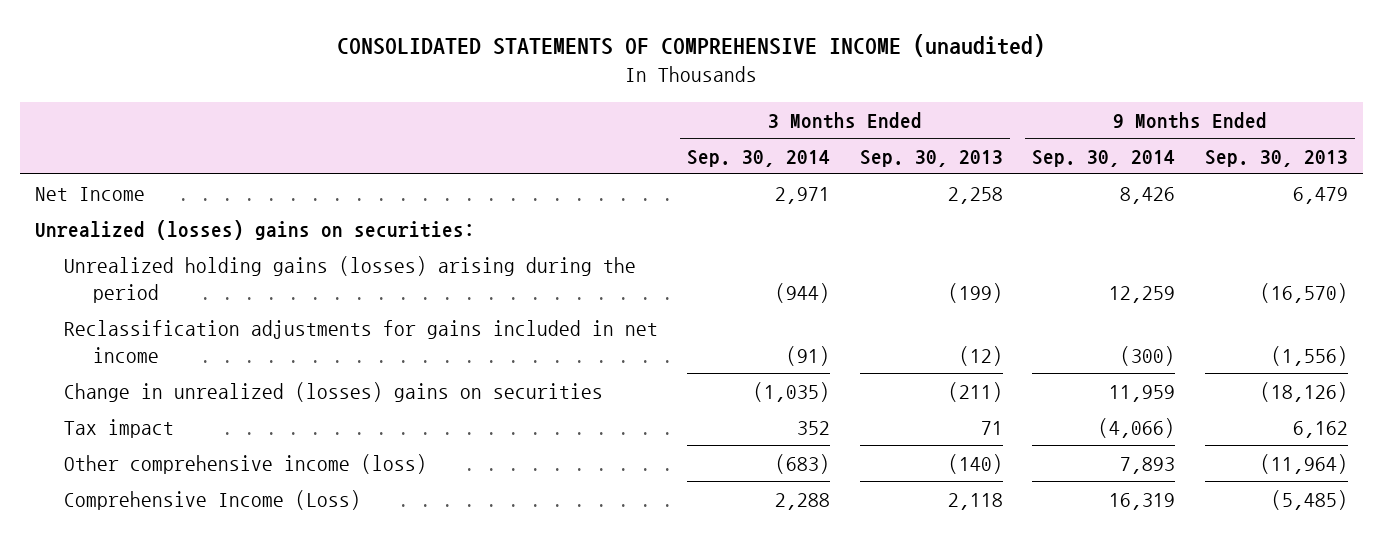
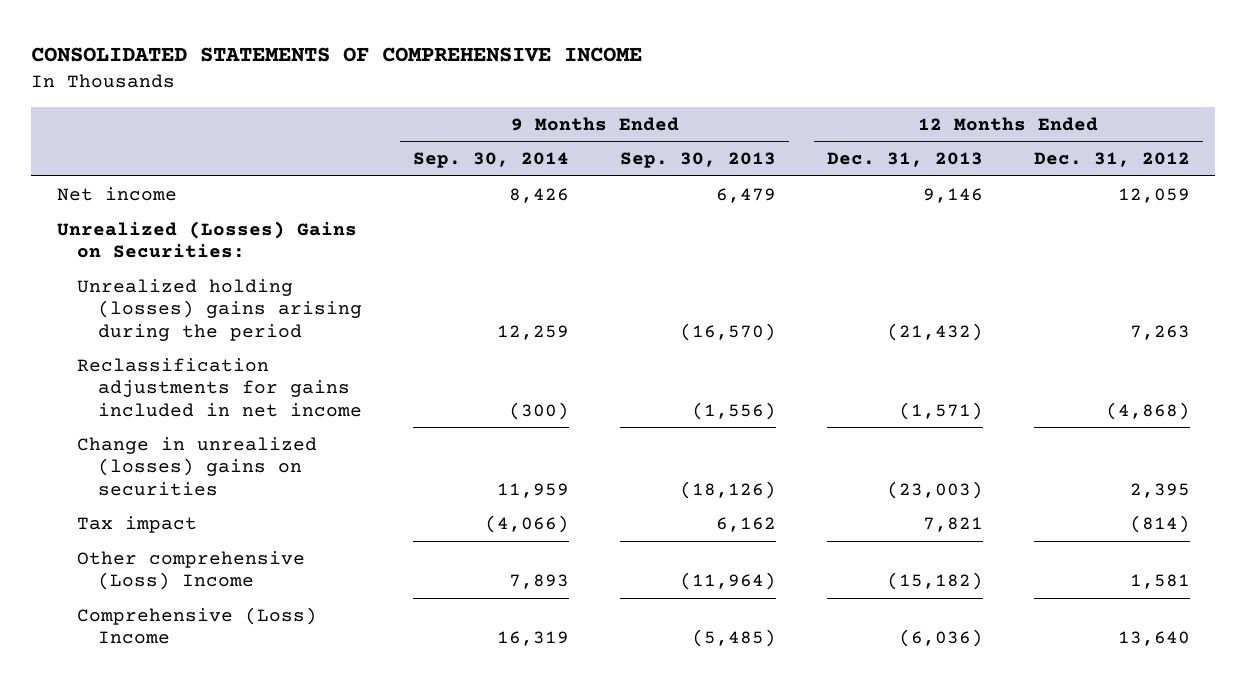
- CONSOLIDATED STATEMENTS OF COMPREHENSIVE INCOME (unaudited)
+ CONSOLIDATED STATEMENTS OF COMPREHENSIVE INCOME
- | 3 Months Ended Sep. 30, 2014 | 3 Months Ended Sep. 30, 2013 | 9 Months Ended Sep. 30, 2014 | 9 Months Ended Sep. 30, 2013
+ | 9 Months Ended Sep. 30, 2014 | 9 Months Ended Sep. 30, 2013 | 12 Months Ended Dec. 31, 2013 | 12 Months Ended Dec. 31, 2012
- Net Income | 2,971 | 2,258 | 8,426 | 6,479
- Unrealized (losses) gains on securities:
- Unrealized holding gains (losses) arising during the period | (944) | (199) | 12,259 | (16,570)
+ Net income | 8,426 | 6,479 | 9,146 | 12,059
+ Unrealized (Losses) Gains on Securities:
+ Unrealized holding (losses) gains arising during the period | 12,259 | (16,570) | (21,432) | 7,263
- Other comprehensive income (loss) | (683) | (140) | 7,893 | (11,964)
- Comprehensive Income (Loss) | 2,288 | 2,118 | 16,319 | (5,485)
+ Other comprehensive (Loss) Income | 7,893 | (11,964) | (15,182) | 1,581
+ Comprehensive (Loss) Income | 16,319 | (5,485) | (6,036) | 13,640

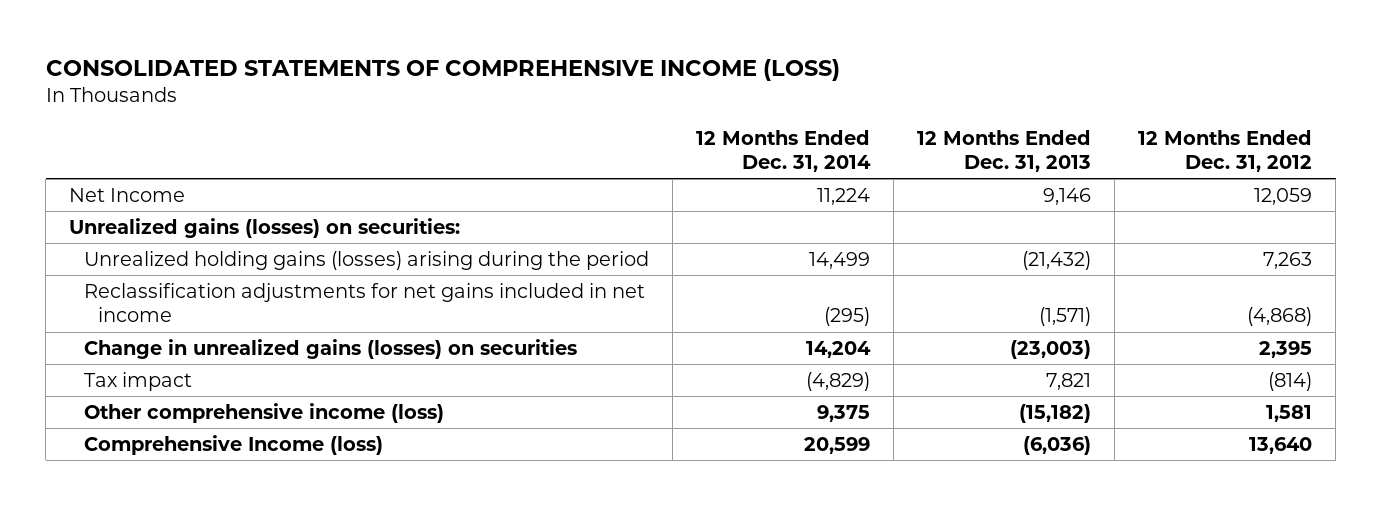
- CONSOLIDATED STATEMENTS OF COMPREHENSIVE INCOME
+ CONSOLIDATED STATEMENTS OF COMPREHENSIVE INCOME (LOSS)
- | 9 Months Ended Sep. 30, 2014 | 9 Months Ended Sep. 30, 2013 | 12 Months Ended Dec. 31, 2013 | 12 Months Ended Dec. 31, 2012
+ | 12 Months Ended Dec. 31, 2014 | 12 Months Ended Dec. 31, 2013 | 12 Months Ended Dec. 31, 2012
- Net income | 8,426 | 6,479 | 9,146 | 12,059
- Unrealized (Losses) Gains on Securities:
- Unrealized holding (losses) gains arising during the period | 12,259 | (16,570) | (21,432) | 7,263
- Reclassification adjustments for gains included in net income | (300) | (1,556) | (1,571) | (4,868)
- Change in unrealized (losses) gains on securities | 11,959 | (18,126) | (23,003) | 2,395
+ Net Income | 11,224 | 9,146 | 12,059
+ Unrealized gains (losses) on securities:
+ Unrealized holding gains (losses) arising during the period | 14,499 | (21,432) | 7,263
+ Reclassification adjustments for net gains included in net income | (295) | (1,571) | (4,868)
+ Change in unrealized gains (losses) on securities | 14,204 | (23,003) | 2,395
- Other comprehensive (Loss) Income | 7,893 | (11,964) | (15,182) | 1,581
- Comprehensive (Loss) Income | 16,319 | (5,485) | (6,036) | 13,640
+ Other comprehensive income (loss) | 9,375 | (15,182) | 1,581
+ Comprehensive Income (loss) | 20,599 | (6,036) | 13,640

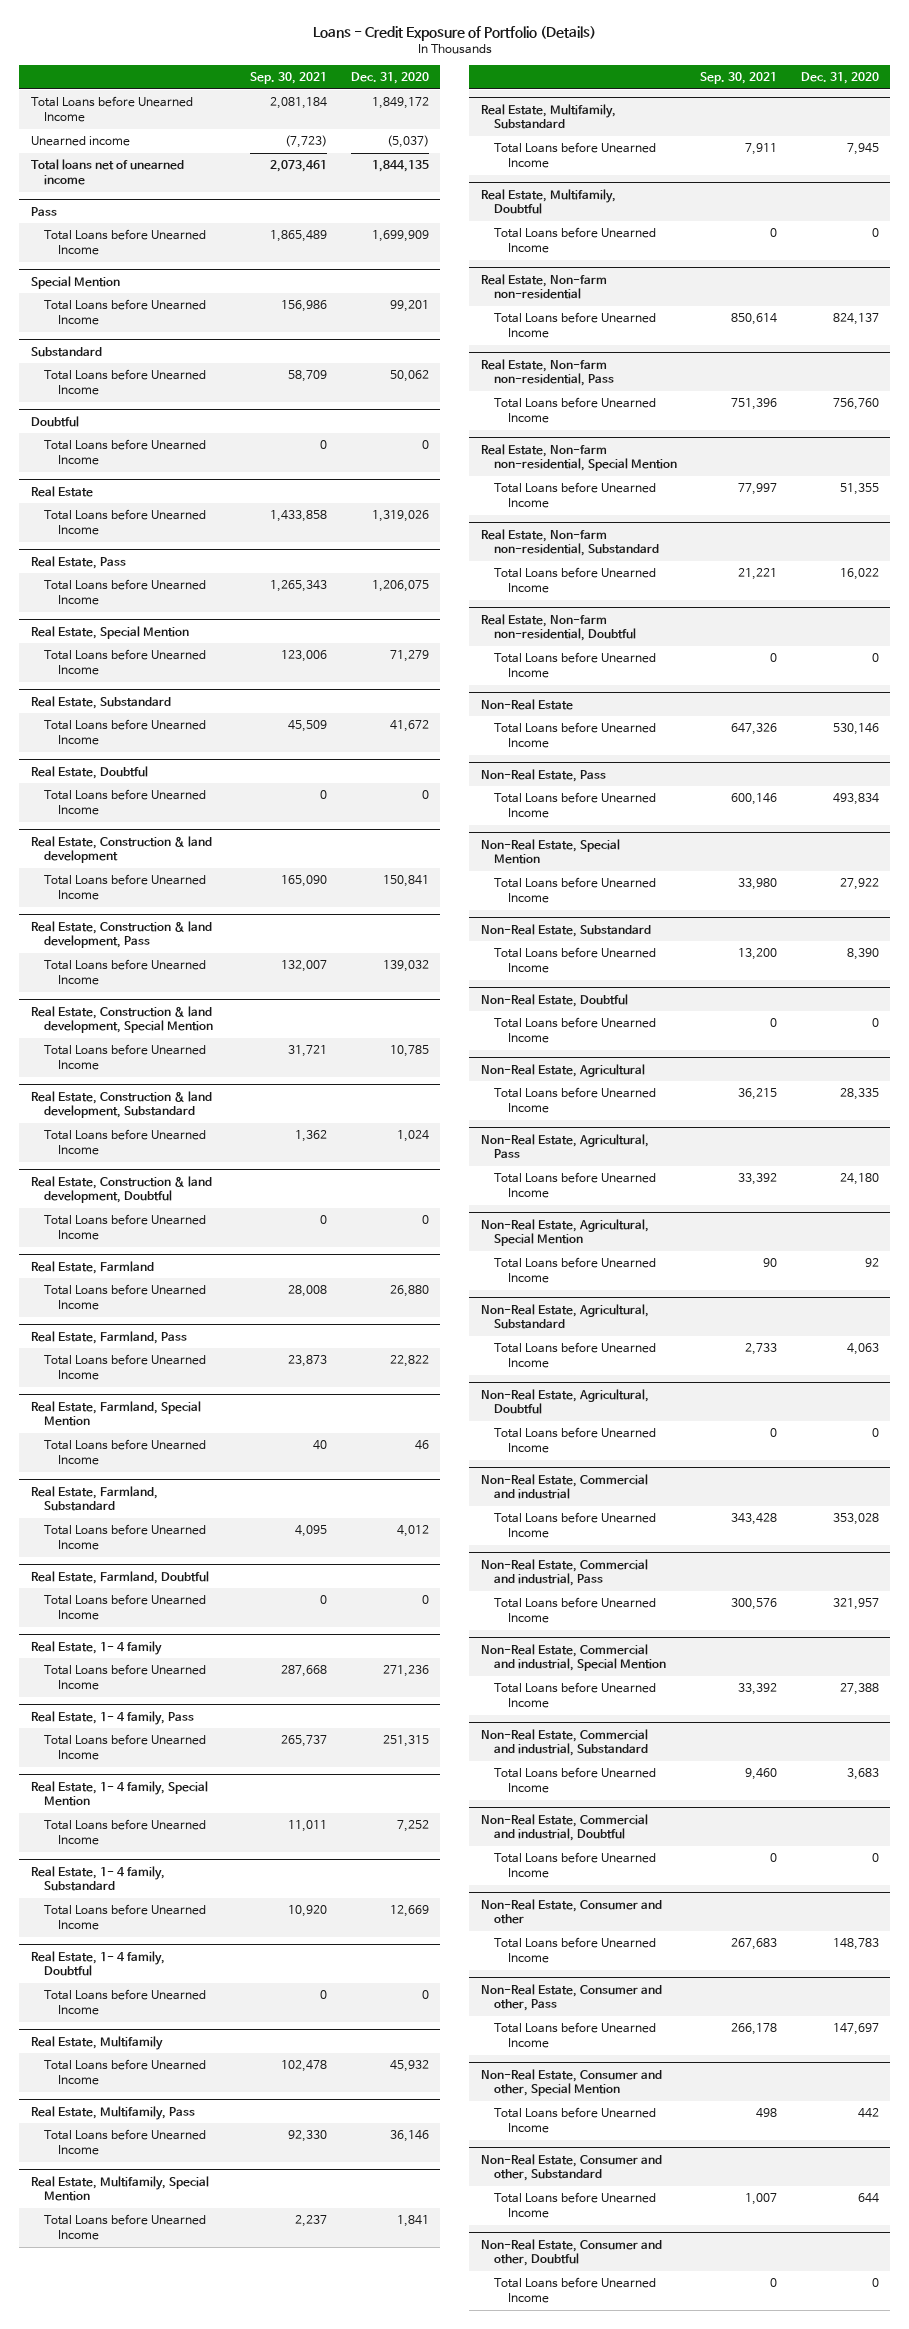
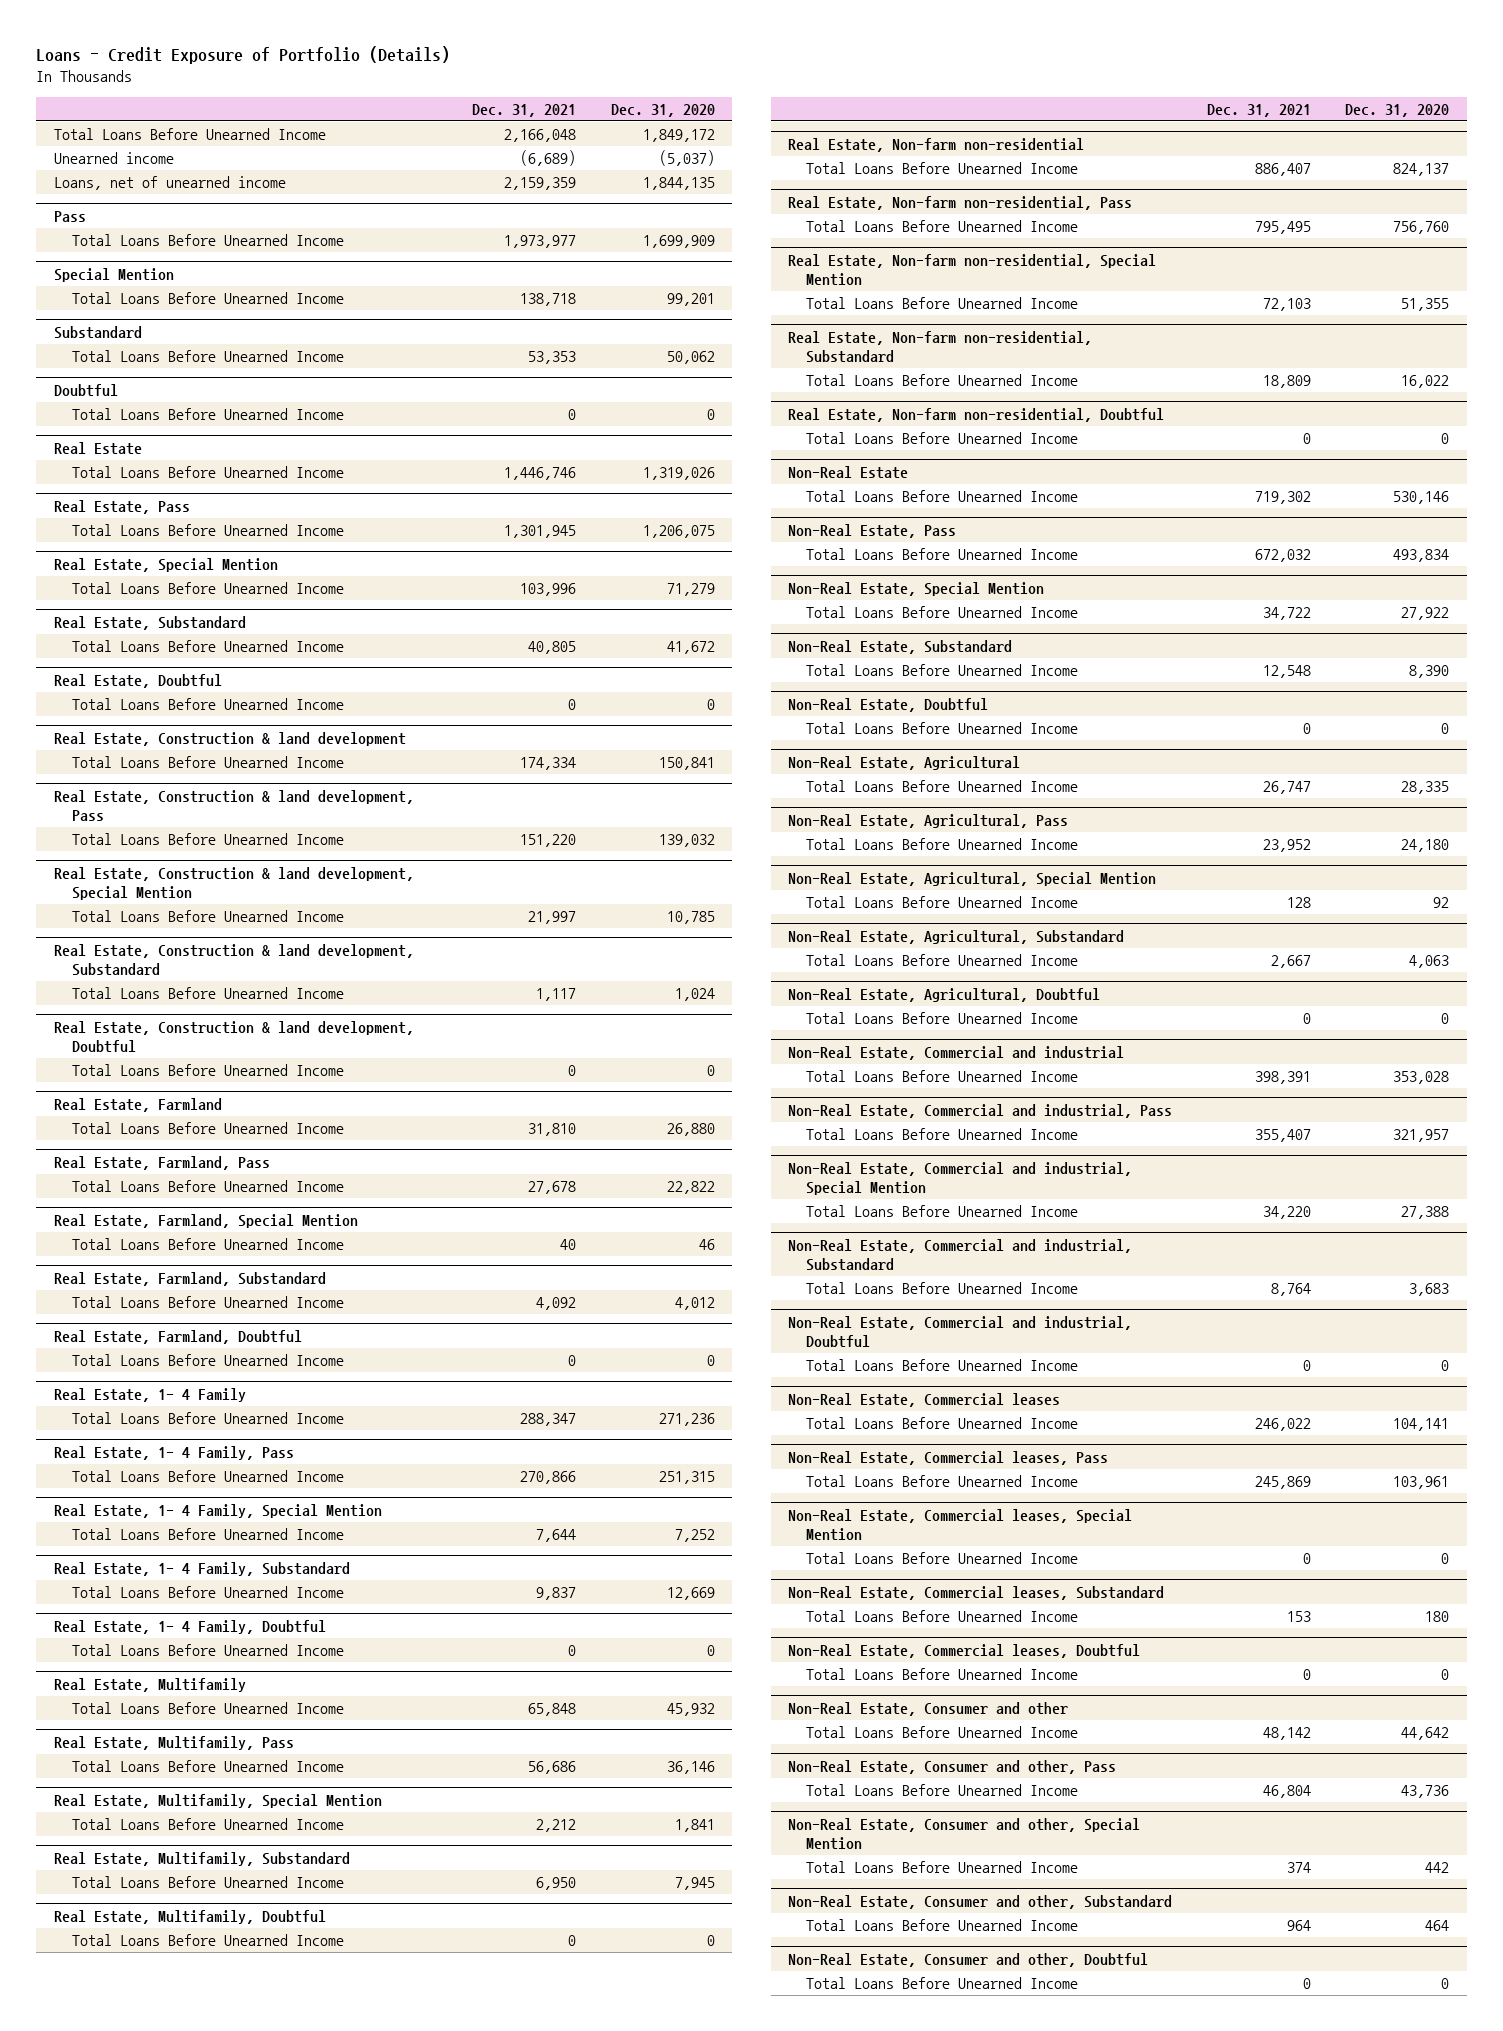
- | Sep. 30, 2021 | Dec. 31, 2020
+ | Dec. 31, 2021 | Dec. 31, 2020
- Total Loans before Unearned Income | 2,081,184 | 1,849,172
+ Total Loans Before Unearned Income | 2,166,048 | 1,849,172
- Total loans net of unearned income | 2,073,461 | 1,844,135
+ Loans, net of unearned income | 2,159,359 | 1,844,135
@ Pass
- Total Loans before Unearned Income | 1,865,489 | 1,699,909
+ Total Loans Before Unearned Income | 1,973,977 | 1,699,909
@ Special Mention
- Total Loans before Unearned Income | 156,986 | 99,201
+ Total Loans Before Unearned Income | 138,718 | 99,201
@ Substandard
- Total Loans before Unearned Income | 58,709 | 50,062
+ Total Loans Before Unearned Income | 53,353 | 50,062
@ Doubtful
- Total Loans before Unearned Income | 0 | 0
+ Total Loans Before Unearned Income | 0 | 0
@ Real Estate
- Total Loans before Unearned Income | 1,433,858 | 1,319,026
+ Total Loans Before Unearned Income | 1,446,746 | 1,319,026
@ Real Estate, Pass
- Total Loans before Unearned Income | 1,265,343 | 1,206,075
+ Total Loans Before Unearned Income | 1,301,945 | 1,206,075
@ Real Estate, Special Mention
- Total Loans before Unearned Income | 123,006 | 71,279
+ Total Loans Before Unearned Income | 103,996 | 71,279
@ Real Estate, Substandard
- Total Loans before Unearned Income | 45,509 | 41,672
+ Total Loans Before Unearned Income | 40,805 | 41,672
@ Real Estate, Doubtful
- Total Loans before Unearned Income | 0 | 0
+ Total Loans Before Unearned Income | 0 | 0
@ Real Estate, Construction & land development
- Total Loans before Unearned Income | 165,090 | 150,841
+ Total Loans Before Unearned Income | 174,334 | 150,841
@ Real Estate, Construction & land development, Pass
- Total Loans before Unearned Income | 132,007 | 139,032
+ Total Loans Before Unearned Income | 151,220 | 139,032
@ Real Estate, Construction & land development, Special Mention
- Total Loans before Unearned Income | 31,721 | 10,785
+ Total Loans Before Unearned Income | 21,997 | 10,785
@ Real Estate, Construction & land development, Substandard
- Total Loans before Unearned Income | 1,362 | 1,024
+ Total Loans Before Unearned Income | 1,117 | 1,024
@ Real Estate, Construction & land development, Doubtful
- Total Loans before Unearned Income | 0 | 0
+ Total Loans Before Unearned Income | 0 | 0
@ Real Estate, Farmland
- Total Loans before Unearned Income | 28,008 | 26,880
+ Total Loans Before Unearned Income | 31,810 | 26,880
@ Real Estate, Farmland, Pass
- Total Loans before Unearned Income | 23,873 | 22,822
+ Total Loans Before Unearned Income | 27,678 | 22,822
@ Real Estate, Farmland, Special Mention
- Total Loans before Unearned Income | 40 | 46
+ Total Loans Before Unearned Income | 40 | 46
@ Real Estate, Farmland, Substandard
- Total Loans before Unearned Income | 4,095 | 4,012
+ Total Loans Before Unearned Income | 4,092 | 4,012
@ Real Estate, Farmland, Doubtful
- Total Loans before Unearned Income | 0 | 0
- Real Estate, 1- 4 family
- Total Loans before Unearned Income | 287,668 | 271,236
- Real Estate, 1- 4 family, Pass
- Total Loans before Unearned Income | 265,737 | 251,315
- Real Estate, 1- 4 family, Special Mention
- Total Loans before Unearned Income | 11,011 | 7,252
- Real Estate, 1- 4 family, Substandard
- Total Loans before Unearned Income | 10,920 | 12,669
- Real Estate, 1- 4 family, Doubtful
- Total Loans before Unearned Income | 0 | 0
@ Real Estate, Farmland, Doubtful
+ Total Loans Before Unearned Income | 0 | 0
+ Real Estate, 1- 4 Family
+ Total Loans Before Unearned Income | 288,347 | 271,236
+ Real Estate, 1- 4 Family, Pass
+ Total Loans Before Unearned Income | 270,866 | 251,315
+ Real Estate, 1- 4 Family, Special Mention
+ Total Loans Before Unearned Income | 7,644 | 7,252
+ Real Estate, 1- 4 Family, Substandard
+ Total Loans Before Unearned Income | 9,837 | 12,669
+ Real Estate, 1- 4 Family, Doubtful
+ Total Loans Before Unearned Income | 0 | 0
@ Real Estate, Multifamily
- Total Loans before Unearned Income | 102,478 | 45,932
+ Total Loans Before Unearned Income | 65,848 | 45,932
@ Real Estate, Multifamily, Pass
- Total Loans before Unearned Income | 92,330 | 36,146
+ Total Loans Before Unearned Income | 56,686 | 36,146
@ Real Estate, Multifamily, Special Mention
- Total Loans before Unearned Income | 2,237 | 1,841
+ Total Loans Before Unearned Income | 2,212 | 1,841
@ Real Estate, Multifamily, Substandard
- Total Loans before Unearned Income | 7,911 | 7,945
+ Total Loans Before Unearned Income | 6,950 | 7,945
@ Real Estate, Multifamily, Doubtful
- Total Loans before Unearned Income | 0 | 0
+ Total Loans Before Unearned Income | 0 | 0
@ Real Estate, Non-farm non-residential
- Total Loans before Unearned Income | 850,614 | 824,137
+ Total Loans Before Unearned Income | 886,407 | 824,137
@ Real Estate, Non-farm non-residential, Pass
- Total Loans before Unearned Income | 751,396 | 756,760
+ Total Loans Before Unearned Income | 795,495 | 756,760
@ Real Estate, Non-farm non-residential, Special Mention
- Total Loans before Unearned Income | 77,997 | 51,355
+ Total Loans Before Unearned Income | 72,103 | 51,355
@ Real Estate, Non-farm non-residential, Substandard
- Total Loans before Unearned Income | 21,221 | 16,022
+ Total Loans Before Unearned Income | 18,809 | 16,022
@ Real Estate, Non-farm non-residential, Doubtful
- Total Loans before Unearned Income | 0 | 0
+ Total Loans Before Unearned Income | 0 | 0
@ Non-Real Estate
- Total Loans before Unearned Income | 647,326 | 530,146
+ Total Loans Before Unearned Income | 719,302 | 530,146
@ Non-Real Estate, Pass
- Total Loans before Unearned Income | 600,146 | 493,834
+ Total Loans Before Unearned Income | 672,032 | 493,834
@ Non-Real Estate, Special Mention
- Total Loans before Unearned Income | 33,980 | 27,922
+ Total Loans Before Unearned Income | 34,722 | 27,922
@ Non-Real Estate, Substandard
- Total Loans before Unearned Income | 13,200 | 8,390
+ Total Loans Before Unearned Income | 12,548 | 8,390
@ Non-Real Estate, Doubtful
- Total Loans before Unearned Income | 0 | 0
+ Total Loans Before Unearned Income | 0 | 0
@ Non-Real Estate, Agricultural
- Total Loans before Unearned Income | 36,215 | 28,335
+ Total Loans Before Unearned Income | 26,747 | 28,335
@ Non-Real Estate, Agricultural, Pass
- Total Loans before Unearned Income | 33,392 | 24,180
+ Total Loans Before Unearned Income | 23,952 | 24,180
@ Non-Real Estate, Agricultural, Special Mention
- Total Loans before Unearned Income | 90 | 92
+ Total Loans Before Unearned Income | 128 | 92
@ Non-Real Estate, Agricultural, Substandard
- Total Loans before Unearned Income | 2,733 | 4,063
+ Total Loans Before Unearned Income | 2,667 | 4,063
@ Non-Real Estate, Agricultural, Doubtful
- Total Loans before Unearned Income | 0 | 0
+ Total Loans Before Unearned Income | 0 | 0
@ Non-Real Estate, Commercial and industrial
- Total Loans before Unearned Income | 343,428 | 353,028
+ Total Loans Before Unearned Income | 398,391 | 353,028
@ Non-Real Estate, Commercial and industrial, Pass
- Total Loans before Unearned Income | 300,576 | 321,957
+ Total Loans Before Unearned Income | 355,407 | 321,957
@ Non-Real Estate, Commercial and industrial, Special Mention
- Total Loans before Unearned Income | 33,392 | 27,388
+ Total Loans Before Unearned Income | 34,220 | 27,388
@ Non-Real Estate, Commercial and industrial, Substandard
- Total Loans before Unearned Income | 9,460 | 3,683
+ Total Loans Before Unearned Income | 8,764 | 3,683
@ Non-Real Estate, Commercial and industrial, Doubtful
- Total Loans before Unearned Income | 0 | 0
+ Total Loans Before Unearned Income | 0 | 0
+ Non-Real Estate, Commercial leases
+ Total Loans Before Unearned Income | 246,022 | 104,141
+ Non-Real Estate, Commercial leases, Pass
+ Total Loans Before Unearned Income | 245,869 | 103,961
+ Non-Real Estate, Commercial leases, Special Mention
+ Total Loans Before Unearned Income | 0 | 0
+ Non-Real Estate, Commercial leases, Substandard
+ Total Loans Before Unearned Income | 153 | 180
+ Non-Real Estate, Commercial leases, Doubtful
+ Total Loans Before Unearned Income | 0 | 0
@ Non-Real Estate, Consumer and other
- Total Loans before Unearned Income | 267,683 | 148,783
+ Total Loans Before Unearned Income | 48,142 | 44,642
@ Non-Real Estate, Consumer and other, Pass
- Total Loans before Unearned Income | 266,178 | 147,697
+ Total Loans Before Unearned Income | 46,804 | 43,736
@ Non-Real Estate, Consumer and other, Special Mention
- Total Loans before Unearned Income | 498 | 442
+ Total Loans Before Unearned Income | 374 | 442
@ Non-Real Estate, Consumer and other, Substandard
- Total Loans before Unearned Income | 1,007 | 644
+ Total Loans Before Unearned Income | 964 | 464
@ Non-Real Estate, Consumer and other, Doubtful
- Total Loans before Unearned Income | 0 | 0
+ Total Loans Before Unearned Income | 0 | 0

